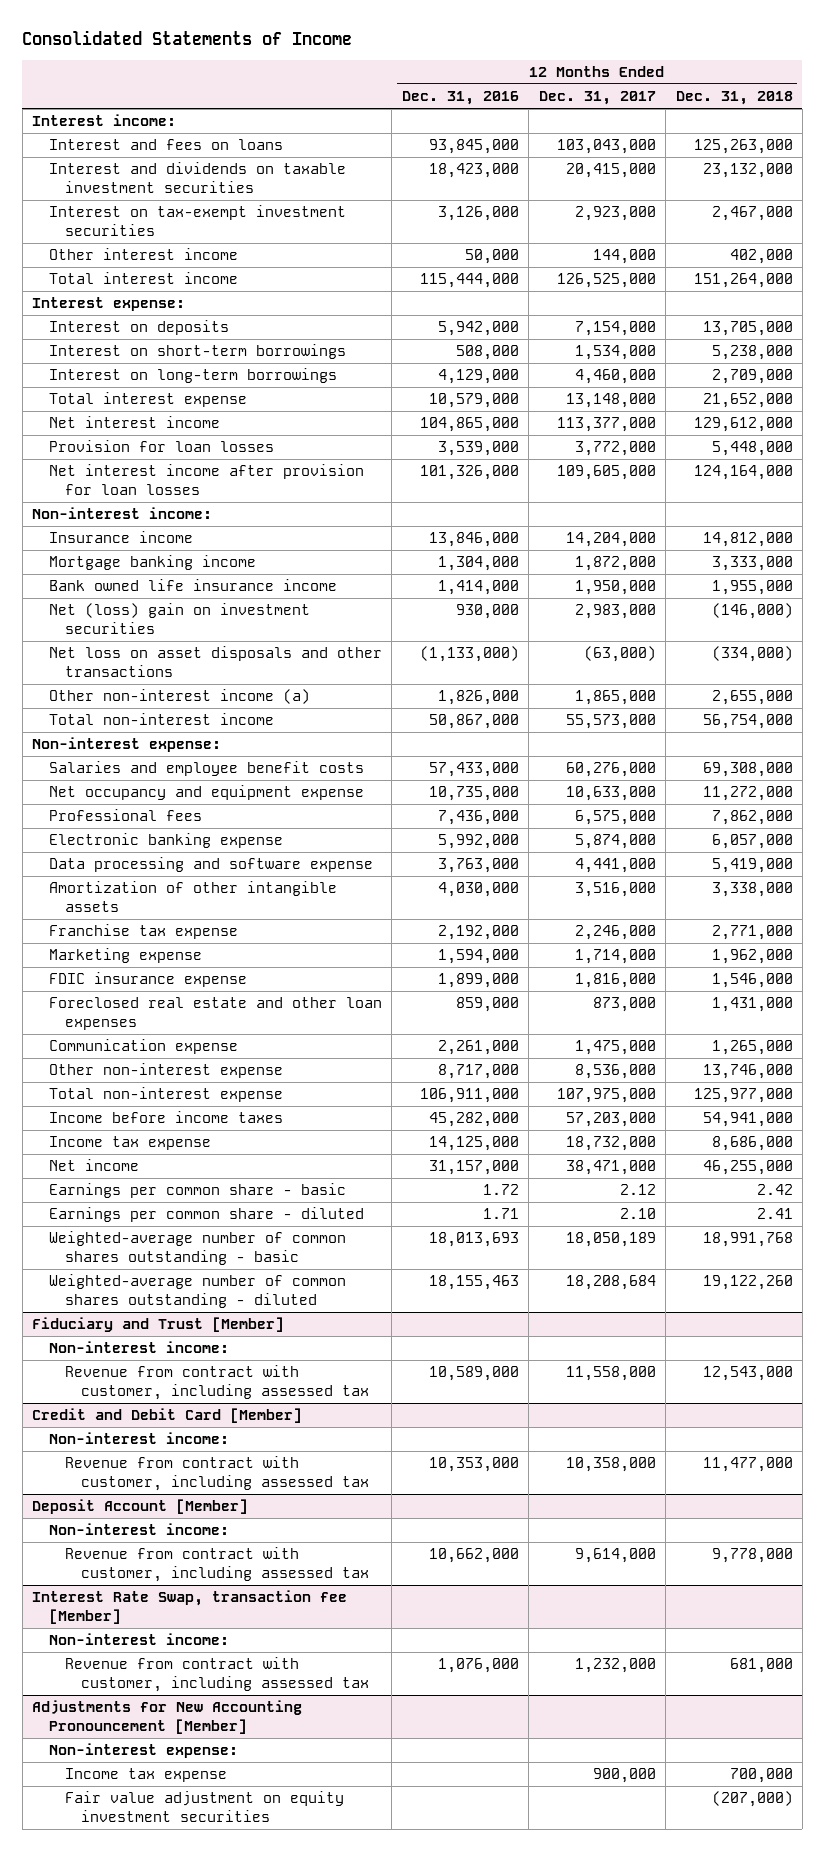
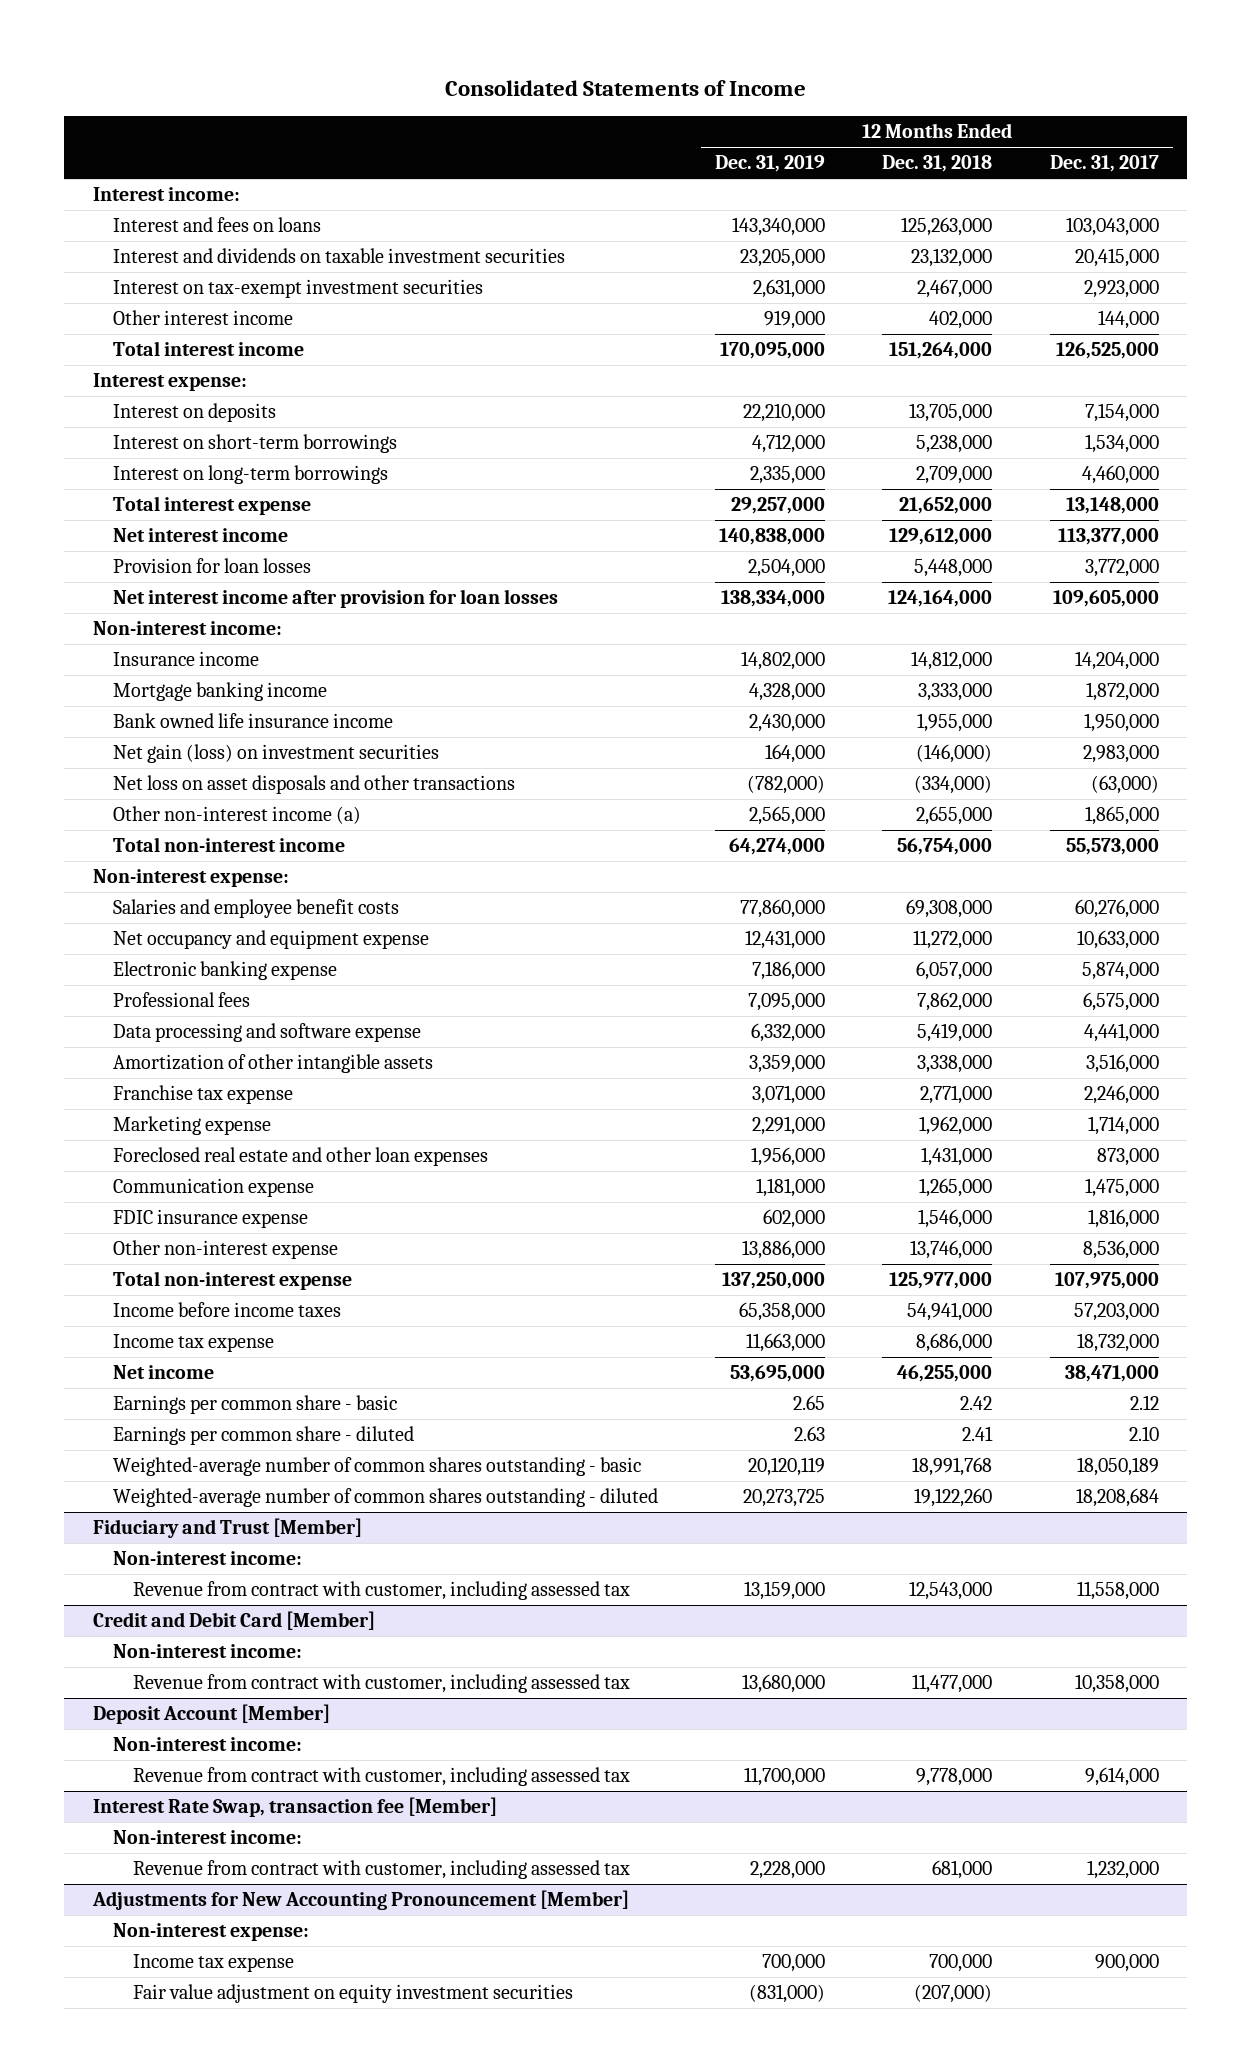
- | 12 Months Ended Dec. 31, 2016 | 12 Months Ended Dec. 31, 2017 | 12 Months Ended Dec. 31, 2018
+ | 12 Months Ended Dec. 31, 2019 | 12 Months Ended Dec. 31, 2018 | 12 Months Ended Dec. 31, 2017
- Net (loss) gain on investment securities | 930,000 | 2,983,000 | (146,000)
+ Net gain (loss) on investment securities | 164,000 | (146,000) | 2,983,000
moved down: Professional fees | 7,095,000 | 7,862,000 | 6,575,000
moved down: FDIC insurance expense | 602,000 | 1,546,000 | 1,816,000

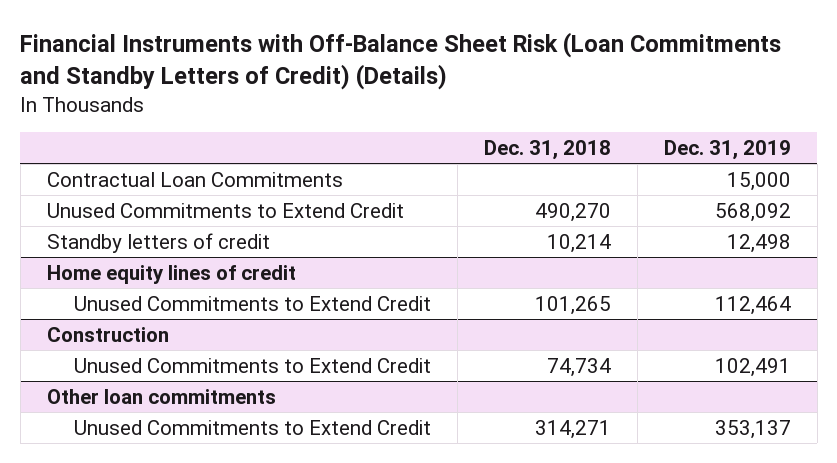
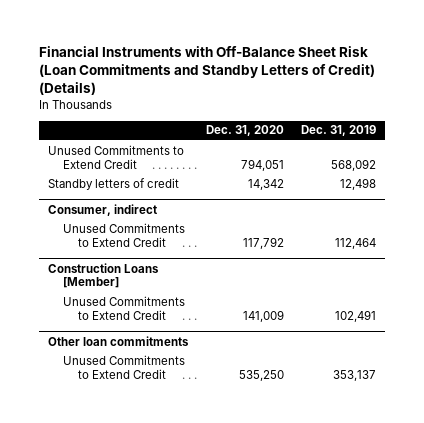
- | Dec. 31, 2018 | Dec. 31, 2019
+ | Dec. 31, 2020 | Dec. 31, 2019
- Contractual Loan Commitments | | 15,000
- Home equity lines of credit
+ Consumer, indirect
- Construction
+ Construction Loans [Member]

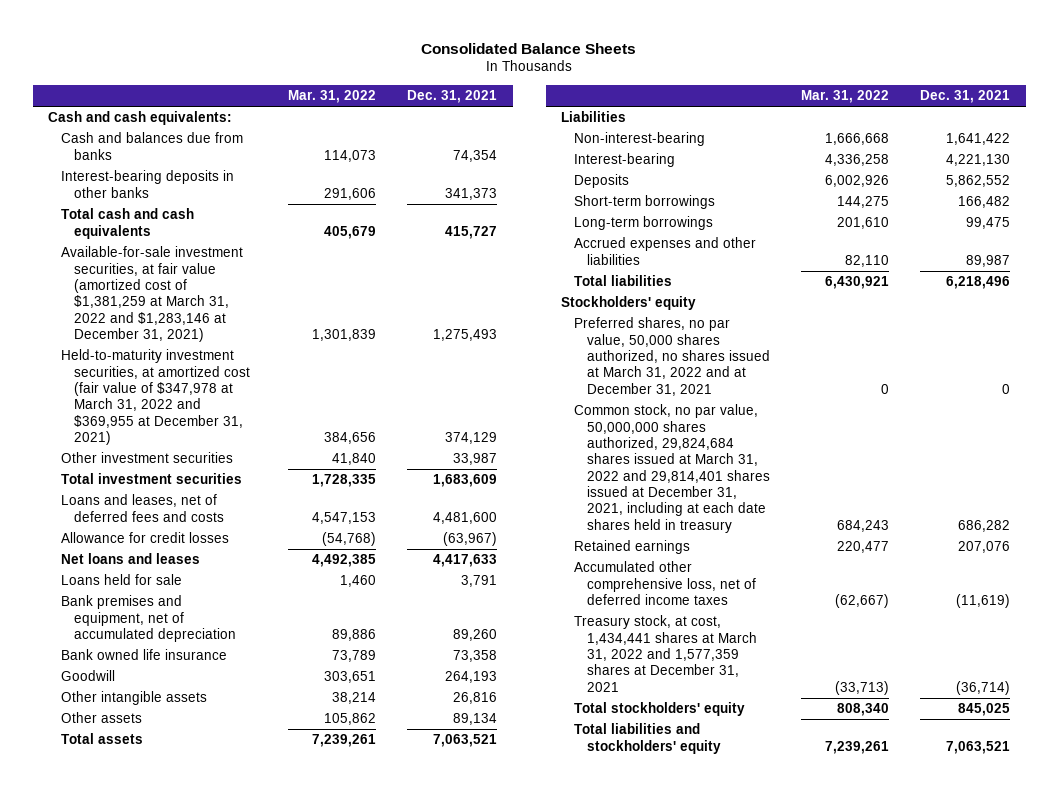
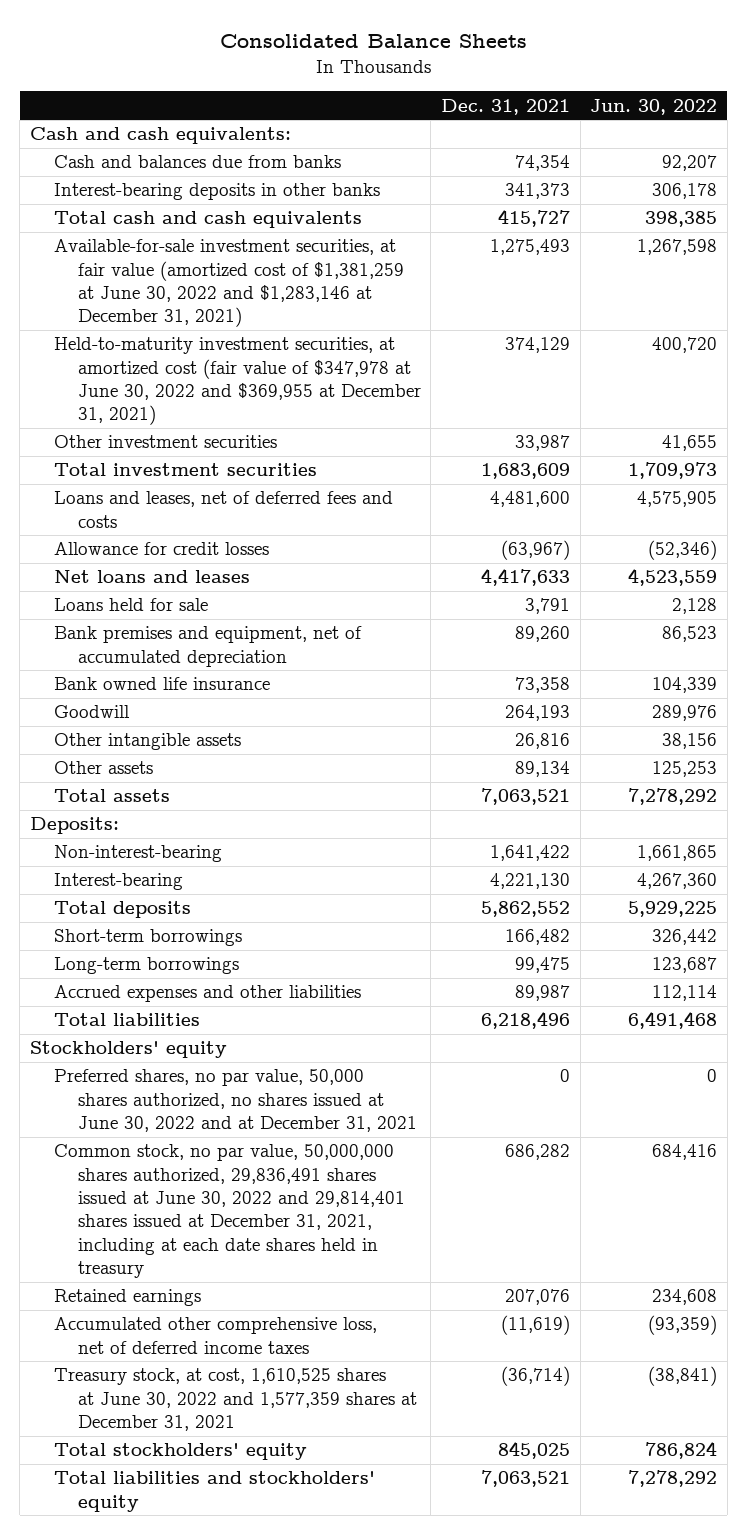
- | Mar. 31, 2022 | Dec. 31, 2021
+ | Dec. 31, 2021 | Jun. 30, 2022
- Available-for-sale investment securities, at fair value (amortized cost of $1,381,259 at March 31, 2022 and $1,283,146 at December 31, 2021) | 1,301,839 | 1,275,493
- Held-to-maturity investment securities, at amortized cost (fair value of $347,978 at March 31, 2022 and $369,955 at December 31, 2021) | 384,656 | 374,129
+ Available-for-sale investment securities, at fair value (amortized cost of $1,381,259 at June 30, 2022 and $1,283,146 at December 31, 2021) | 1,275,493 | 1,267,598
+ Held-to-maturity investment securities, at amortized cost (fair value of $347,978 at June 30, 2022 and $369,955 at December 31, 2021) | 374,129 | 400,720
- Liabilities
+ Deposits:
- Deposits | 6,002,926 | 5,862,552
+ Total deposits | 5,862,552 | 5,929,225
- Preferred shares, no par value, 50,000 shares authorized, no shares issued at March 31, 2022 and at December 31, 2021 | 0 | 0
- Common stock, no par value, 50,000,000 shares authorized, 29,824,684 shares issued at March 31, 2022 and 29,814,401 shares issued at December 31, 2021, including at each date shares held in treasury | 684,243 | 686,282
+ Preferred shares, no par value, 50,000 shares authorized, no shares issued at June 30, 2022 and at December 31, 2021 | 0 | 0
+ Common stock, no par value, 50,000,000 shares authorized, 29,836,491 shares issued at June 30, 2022 and 29,814,401 shares issued at December 31, 2021, including at each date shares held in treasury | 686,282 | 684,416
- Treasury stock, at cost, 1,434,441 shares at March 31, 2022 and 1,577,359 shares at December 31, 2021 | (33,713) | (36,714)
+ Treasury stock, at cost, 1,610,525 shares at June 30, 2022 and 1,577,359 shares at December 31, 2021 | (36,714) | (38,841)

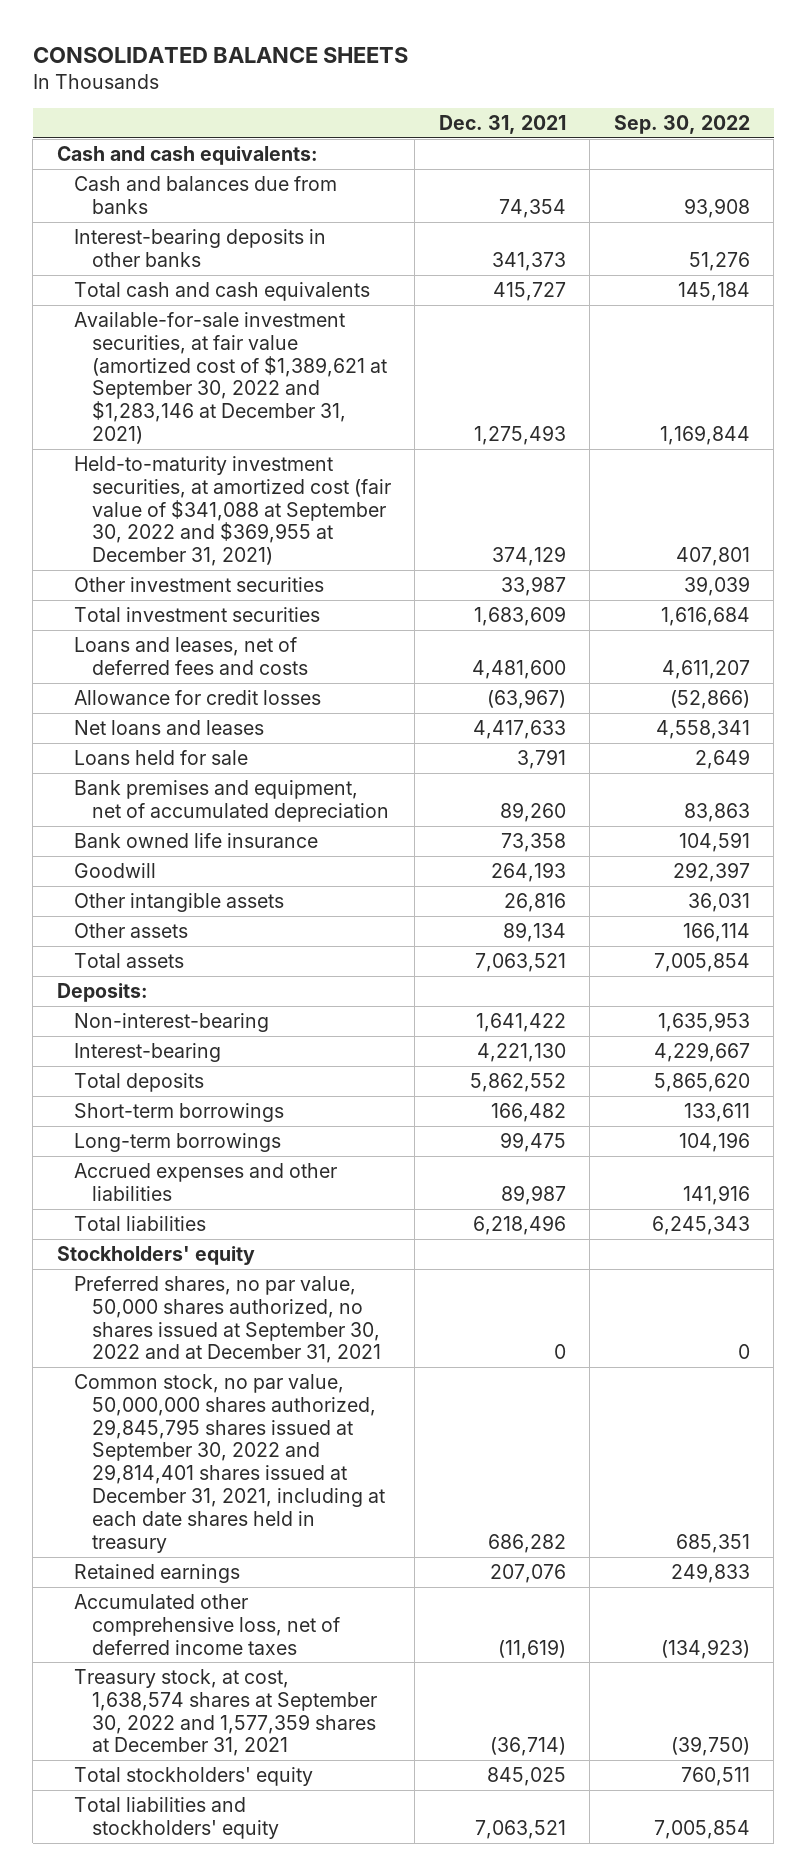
- Consolidated Balance Sheets
+ CONSOLIDATED BALANCE SHEETS
- | Dec. 31, 2021 | Jun. 30, 2022
+ | Dec. 31, 2021 | Sep. 30, 2022
- Available-for-sale investment securities, at fair value (amortized cost of $1,381,259 at June 30, 2022 and $1,283,146 at December 31, 2021) | 1,275,493 | 1,267,598
- Held-to-maturity investment securities, at amortized cost (fair value of $347,978 at June 30, 2022 and $369,955 at December 31, 2021) | 374,129 | 400,720
+ Available-for-sale investment securities, at fair value (amortized cost of $1,389,621 at September 30, 2022 and $1,283,146 at December 31, 2021) | 1,275,493 | 1,169,844
+ Held-to-maturity investment securities, at amortized cost (fair value of $341,088 at September 30, 2022 and $369,955 at December 31, 2021) | 374,129 | 407,801
- Preferred shares, no par value, 50,000 shares authorized, no shares issued at June 30, 2022 and at December 31, 2021 | 0 | 0
- Common stock, no par value, 50,000,000 shares authorized, 29,836,491 shares issued at June 30, 2022 and 29,814,401 shares issued at December 31, 2021, including at each date shares held in treasury | 686,282 | 684,416
+ Preferred shares, no par value, 50,000 shares authorized, no shares issued at September 30, 2022 and at December 31, 2021 | 0 | 0
+ Common stock, no par value, 50,000,000 shares authorized, 29,845,795 shares issued at September 30, 2022 and 29,814,401 shares issued at December 31, 2021, including at each date shares held in treasury | 686,282 | 685,351
- Treasury stock, at cost, 1,610,525 shares at June 30, 2022 and 1,577,359 shares at December 31, 2021 | (36,714) | (38,841)
+ Treasury stock, at cost, 1,638,574 shares at September 30, 2022 and 1,577,359 shares at December 31, 2021 | (36,714) | (39,750)

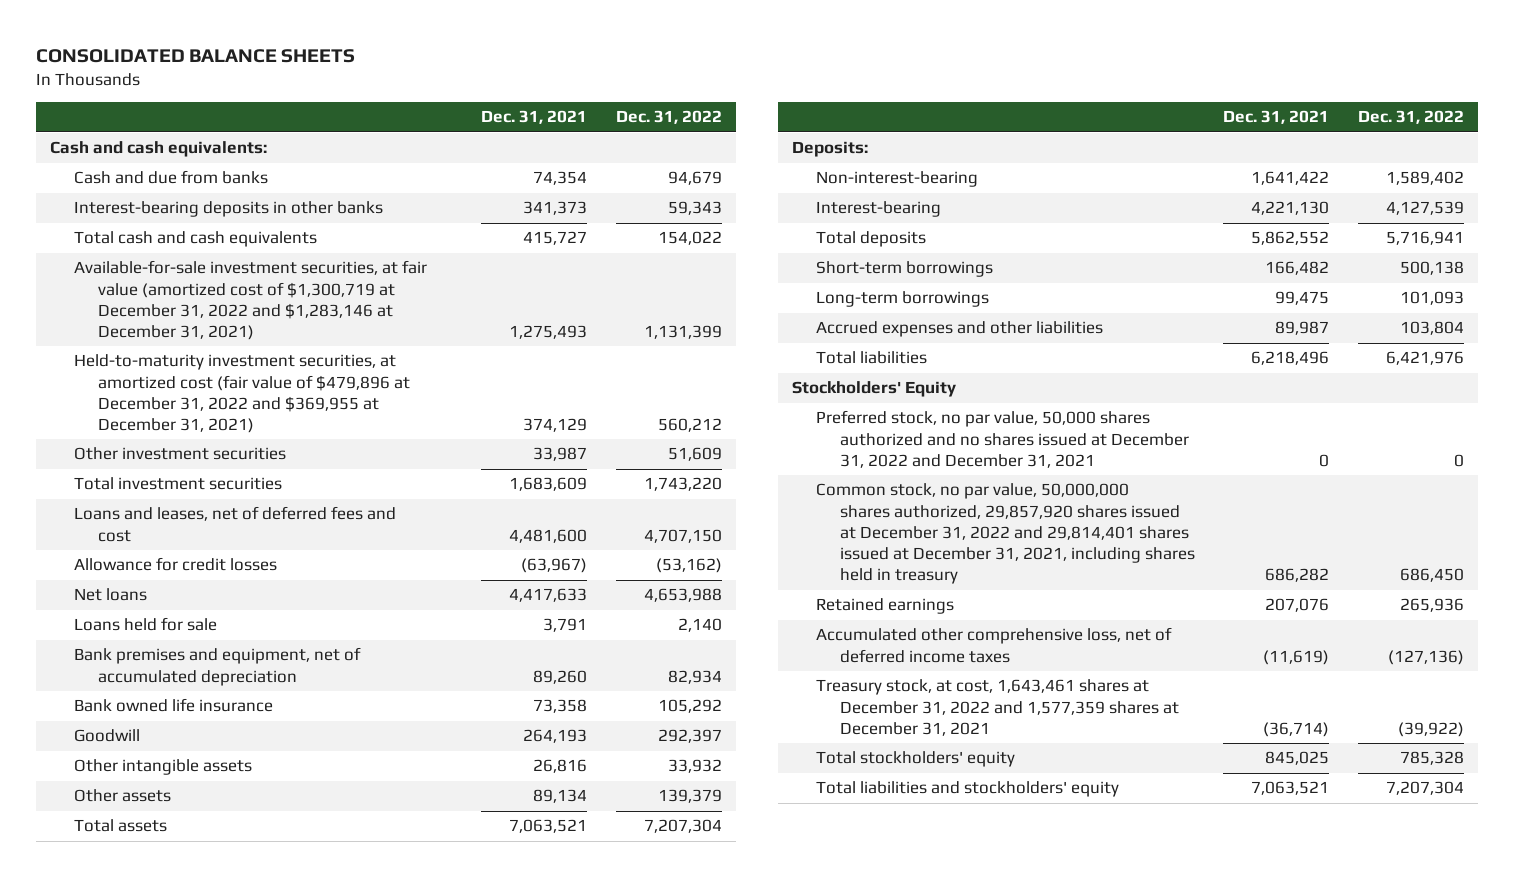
- | Dec. 31, 2021 | Sep. 30, 2022
+ | Dec. 31, 2021 | Dec. 31, 2022
- Cash and balances due from banks | 74,354 | 93,908
+ Cash and due from banks | 74,354 | 94,679
- Available-for-sale investment securities, at fair value (amortized cost of $1,389,621 at September 30, 2022 and $1,283,146 at December 31, 2021) | 1,275,493 | 1,169,844
- Held-to-maturity investment securities, at amortized cost (fair value of $341,088 at September 30, 2022 and $369,955 at December 31, 2021) | 374,129 | 407,801
+ Available-for-sale investment securities, at fair value (amortized cost of $1,300,719 at December 31, 2022 and $1,283,146 at December 31, 2021) | 1,275,493 | 1,131,399
+ Held-to-maturity investment securities, at amortized cost (fair value of $479,896 at December 31, 2022 and $369,955 at December 31, 2021) | 374,129 | 560,212
- Loans and leases, net of deferred fees and costs | 4,481,600 | 4,611,207
+ Loans and leases, net of deferred fees and cost | 4,481,600 | 4,707,150
- Net loans and leases | 4,417,633 | 4,558,341
+ Net loans | 4,417,633 | 4,653,988
- Stockholders' equity
- Preferred shares, no par value, 50,000 shares authorized, no shares issued at September 30, 2022 and at December 31, 2021 | 0 | 0
- Common stock, no par value, 50,000,000 shares authorized, 29,845,795 shares issued at September 30, 2022 and 29,814,401 shares issued at December 31, 2021, including at each date shares held in treasury | 686,282 | 685,351
+ Stockholders' Equity
+ Preferred stock, no par value, 50,000 shares authorized and no shares issued at December 31, 2022 and December 31, 2021 | 0 | 0
+ Common stock, no par value, 50,000,000 shares authorized, 29,857,920 shares issued at December 31, 2022 and 29,814,401 shares issued at December 31, 2021, including shares held in treasury | 686,282 | 686,450
- Treasury stock, at cost, 1,638,574 shares at September 30, 2022 and 1,577,359 shares at December 31, 2021 | (36,714) | (39,750)
+ Treasury stock, at cost, 1,643,461 shares at December 31, 2022 and 1,577,359 shares at December 31, 2021 | (36,714) | (39,922)

